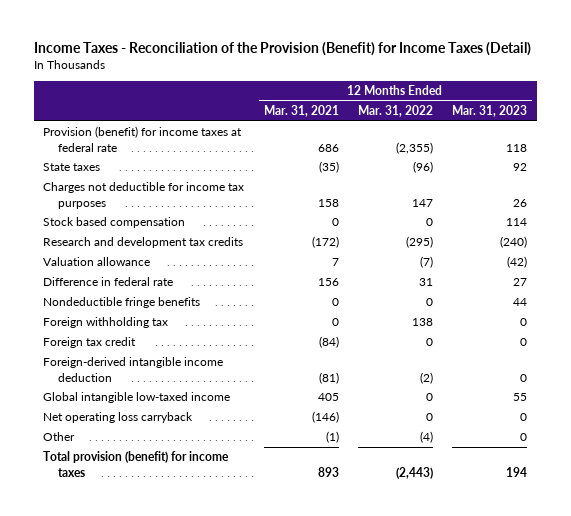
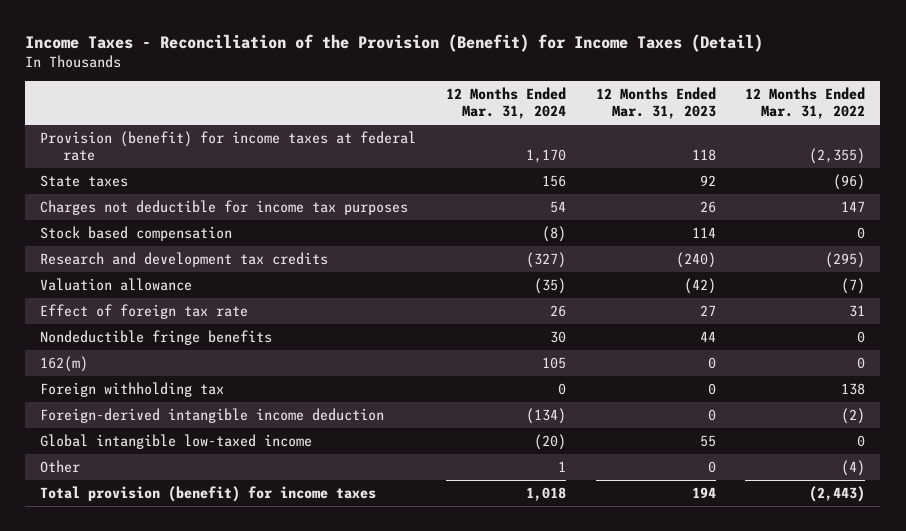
- | 12 Months Ended Mar. 31, 2021 | 12 Months Ended Mar. 31, 2022 | 12 Months Ended Mar. 31, 2023
+ | 12 Months Ended Mar. 31, 2024 | 12 Months Ended Mar. 31, 2023 | 12 Months Ended Mar. 31, 2022
- Difference in federal rate | 156 | 31 | 27
+ Effect of foreign tax rate | 26 | 27 | 31
+ 162(m) | 105 | 0 | 0
- Foreign tax credit | (84) | 0 | 0
- Net operating loss carryback | (146) | 0 | 0

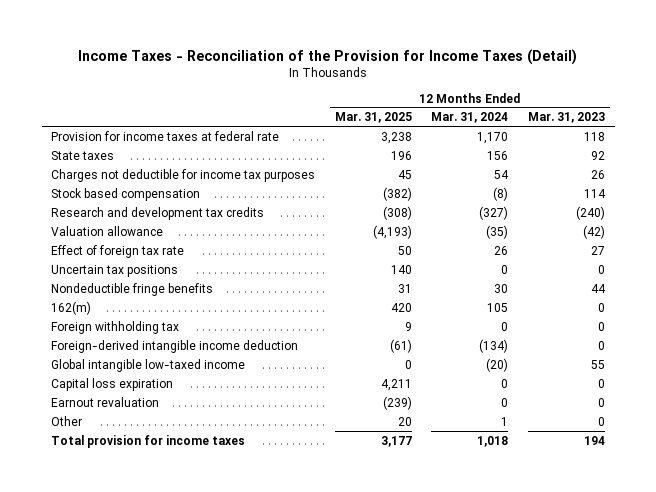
- Income Taxes - Reconciliation of the Provision (Benefit) for Income Taxes (Detail)
+ Income Taxes - Reconciliation of the Provision for Income Taxes (Detail)
- | 12 Months Ended Mar. 31, 2024 | 12 Months Ended Mar. 31, 2023 | 12 Months Ended Mar. 31, 2022
+ | 12 Months Ended Mar. 31, 2025 | 12 Months Ended Mar. 31, 2024 | 12 Months Ended Mar. 31, 2023
- Provision (benefit) for income taxes at federal rate | 1,170 | 118 | (2,355)
+ Provision for income taxes at federal rate | 3,238 | 1,170 | 118
+ Uncertain tax positions | 140 | 0 | 0
+ Capital loss expiration | 4,211 | 0 | 0
+ Earnout revaluation | (239) | 0 | 0
- Total provision (benefit) for income taxes | 1,018 | 194 | (2,443)
+ Total provision for income taxes | 3,177 | 1,018 | 194

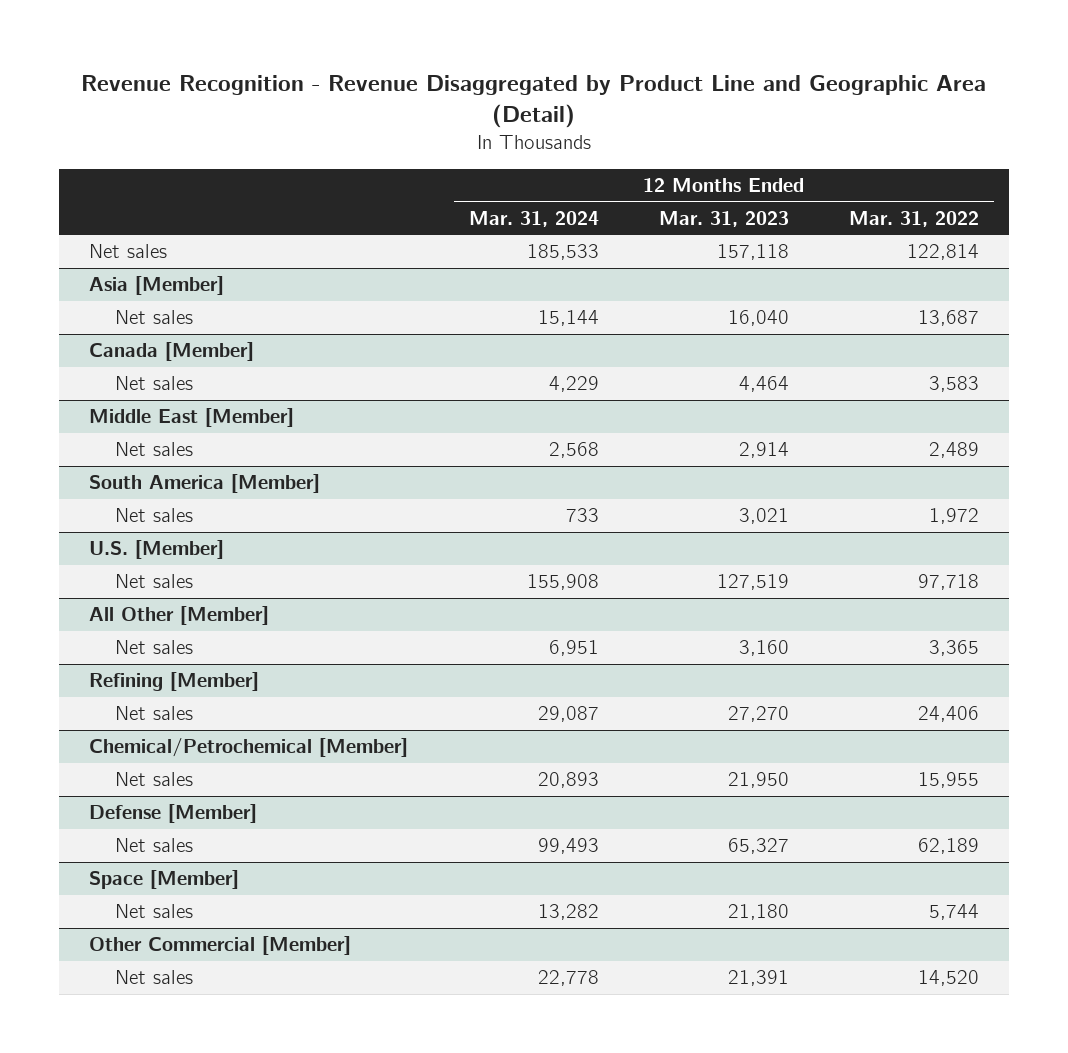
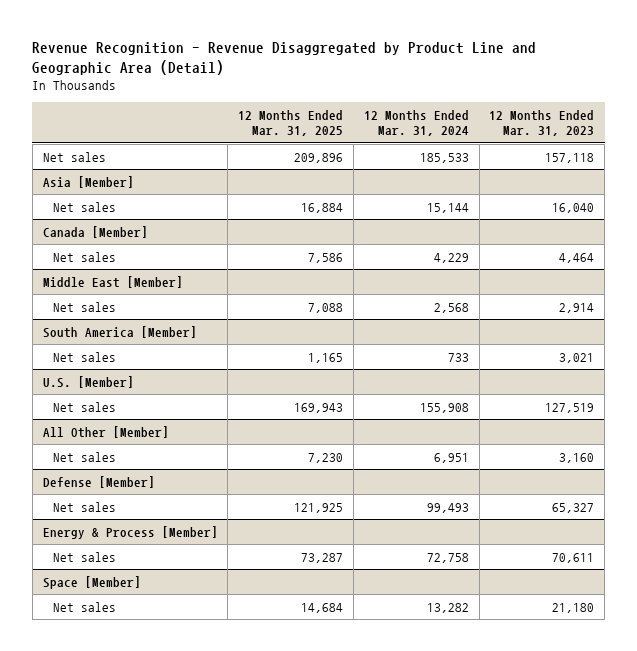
- | 12 Months Ended Mar. 31, 2024 | 12 Months Ended Mar. 31, 2023 | 12 Months Ended Mar. 31, 2022
+ | 12 Months Ended Mar. 31, 2025 | 12 Months Ended Mar. 31, 2024 | 12 Months Ended Mar. 31, 2023
- Refining [Member]
- Net sales | 29,087 | 27,270 | 24,406
- Chemical/Petrochemical [Member]
- Net sales | 20,893 | 21,950 | 15,955
+ Energy & Process [Member]
+ Net sales | 73,287 | 72,758 | 70,611
- Other Commercial [Member]
- Net sales | 22,778 | 21,391 | 14,520

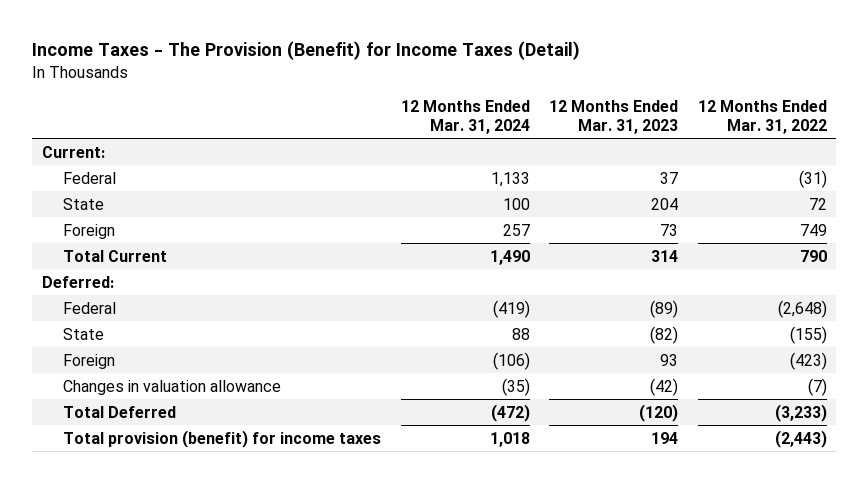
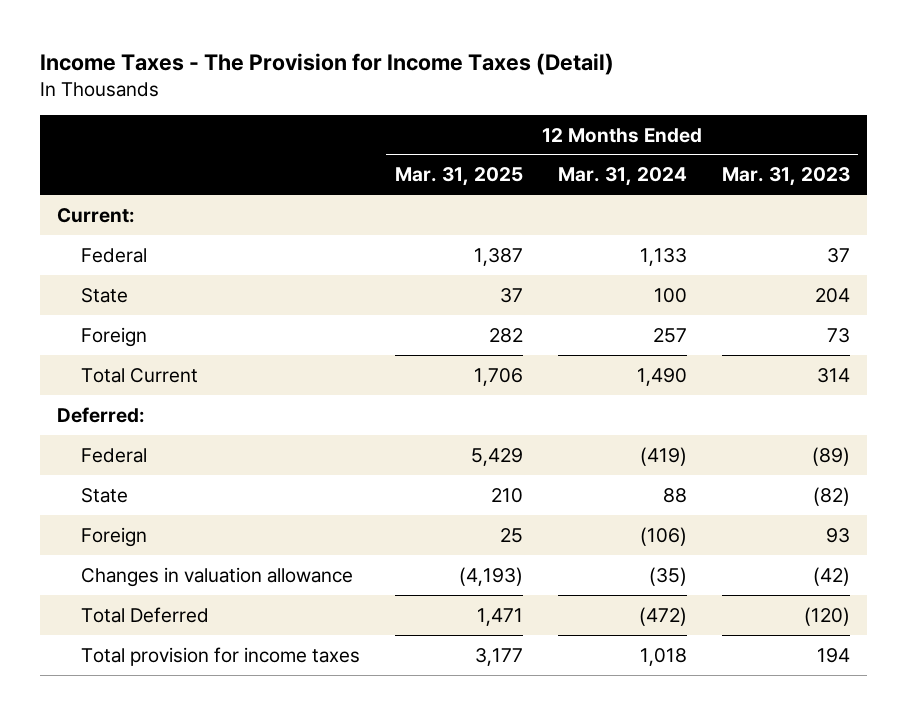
- Income Taxes - The Provision (Benefit) for Income Taxes (Detail)
+ Income Taxes - The Provision for Income Taxes (Detail)
- | 12 Months Ended Mar. 31, 2024 | 12 Months Ended Mar. 31, 2023 | 12 Months Ended Mar. 31, 2022
+ | 12 Months Ended Mar. 31, 2025 | 12 Months Ended Mar. 31, 2024 | 12 Months Ended Mar. 31, 2023
- Total provision (benefit) for income taxes | 1,018 | 194 | (2,443)
+ Total provision for income taxes | 3,177 | 1,018 | 194

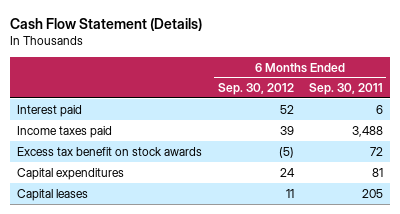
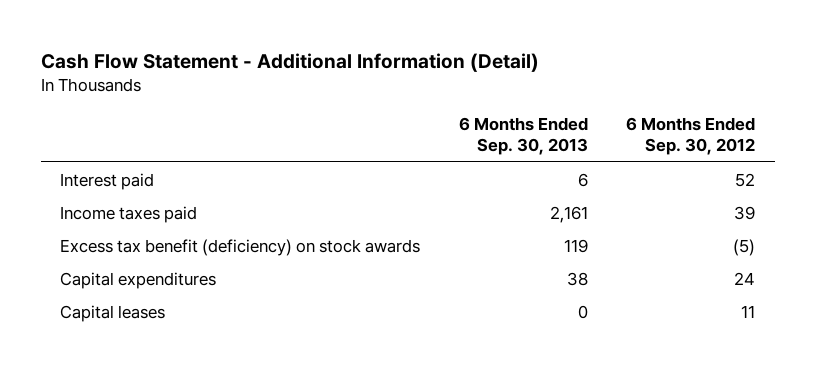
- Cash Flow Statement (Details)
+ Cash Flow Statement - Additional Information (Detail)
- | 6 Months Ended Sep. 30, 2012 | 6 Months Ended Sep. 30, 2011
+ | 6 Months Ended Sep. 30, 2013 | 6 Months Ended Sep. 30, 2012
- Excess tax benefit on stock awards | (5) | 72
+ Excess tax benefit (deficiency) on stock awards | 119 | (5)

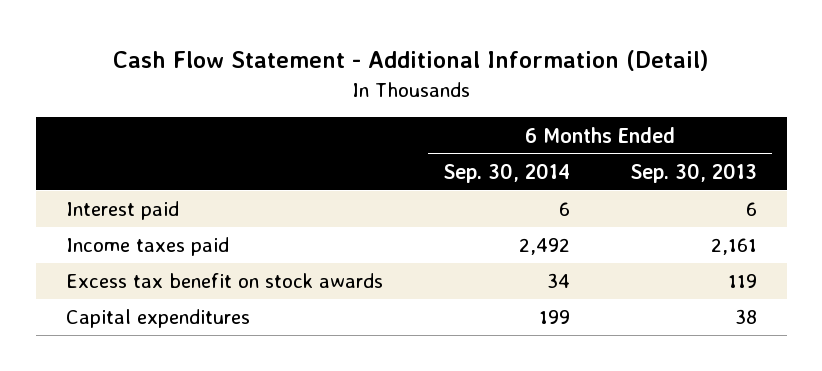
- | 6 Months Ended Sep. 30, 2013 | 6 Months Ended Sep. 30, 2012
+ | 6 Months Ended Sep. 30, 2014 | 6 Months Ended Sep. 30, 2013
- Excess tax benefit (deficiency) on stock awards | 119 | (5)
+ Excess tax benefit on stock awards | 34 | 119
- Capital leases | 0 | 11

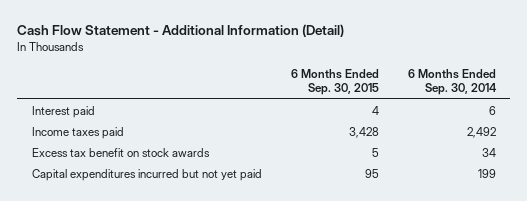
- | 6 Months Ended Sep. 30, 2014 | 6 Months Ended Sep. 30, 2013
+ | 6 Months Ended Sep. 30, 2015 | 6 Months Ended Sep. 30, 2014
- Capital expenditures | 199 | 38
+ Capital expenditures incurred but not yet paid | 95 | 199

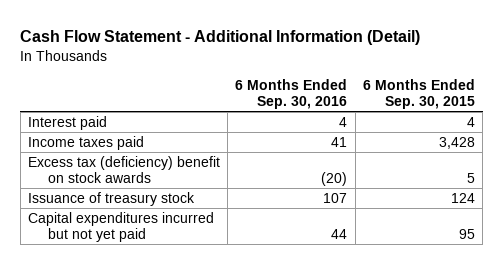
- | 6 Months Ended Sep. 30, 2015 | 6 Months Ended Sep. 30, 2014
+ | 6 Months Ended Sep. 30, 2016 | 6 Months Ended Sep. 30, 2015
- Excess tax benefit on stock awards | 5 | 34
+ Excess tax (deficiency) benefit on stock awards | (20) | 5
+ Issuance of treasury stock | 107 | 124

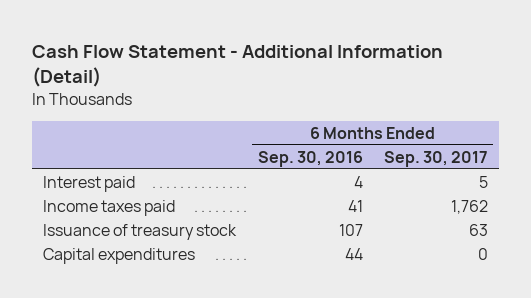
- | 6 Months Ended Sep. 30, 2016 | 6 Months Ended Sep. 30, 2015
+ | 6 Months Ended Sep. 30, 2016 | 6 Months Ended Sep. 30, 2017
- Excess tax (deficiency) benefit on stock awards | (20) | 5
- Capital expenditures incurred but not yet paid | 44 | 95
+ Capital expenditures | 44 | 0

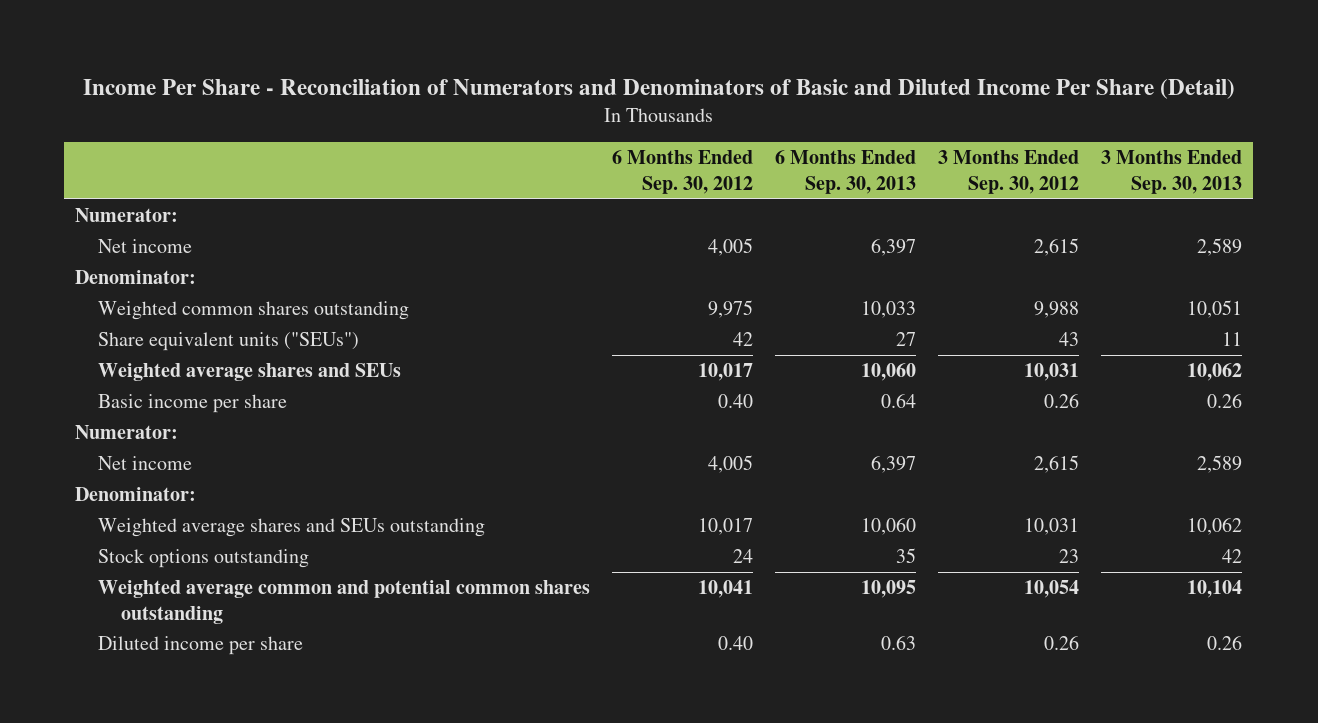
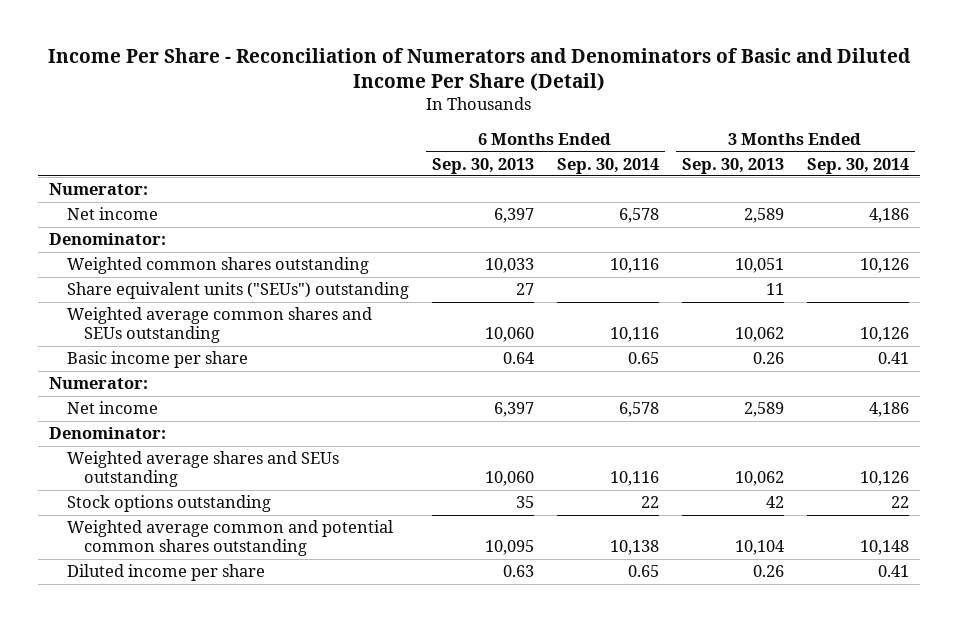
- | 6 Months Ended Sep. 30, 2012 | 6 Months Ended Sep. 30, 2013 | 3 Months Ended Sep. 30, 2012 | 3 Months Ended Sep. 30, 2013
+ | 6 Months Ended Sep. 30, 2013 | 6 Months Ended Sep. 30, 2014 | 3 Months Ended Sep. 30, 2013 | 3 Months Ended Sep. 30, 2014
- Share equivalent units ("SEUs") | 42 | 27 | 43 | 11
- Weighted average shares and SEUs | 10,017 | 10,060 | 10,031 | 10,062
+ Share equivalent units ("SEUs") outstanding | 27 | | 11 |
+ Weighted average common shares and SEUs outstanding | 10,060 | 10,116 | 10,062 | 10,126

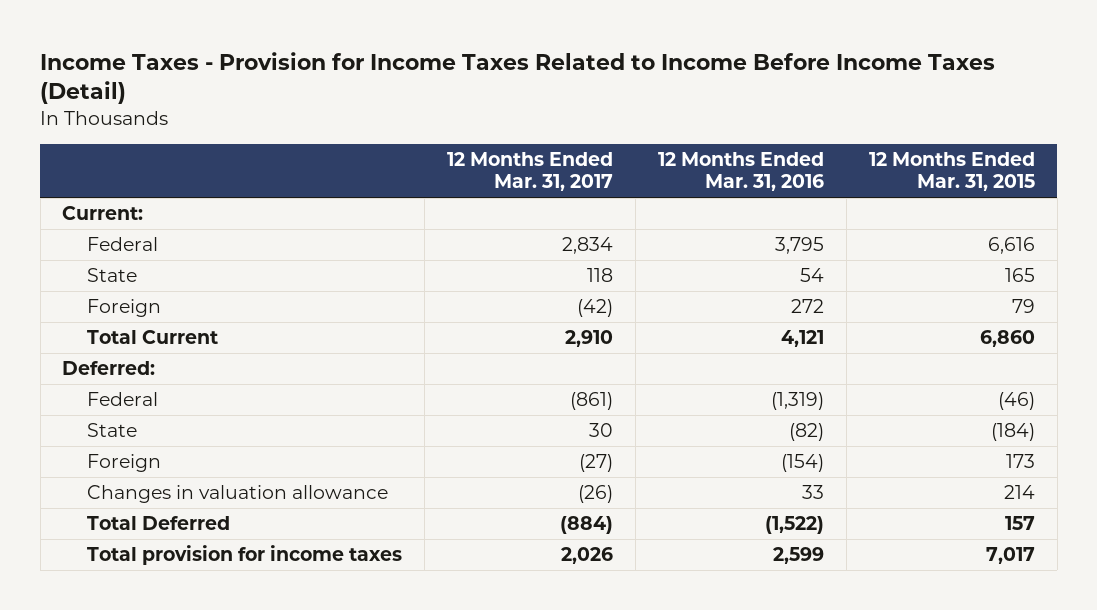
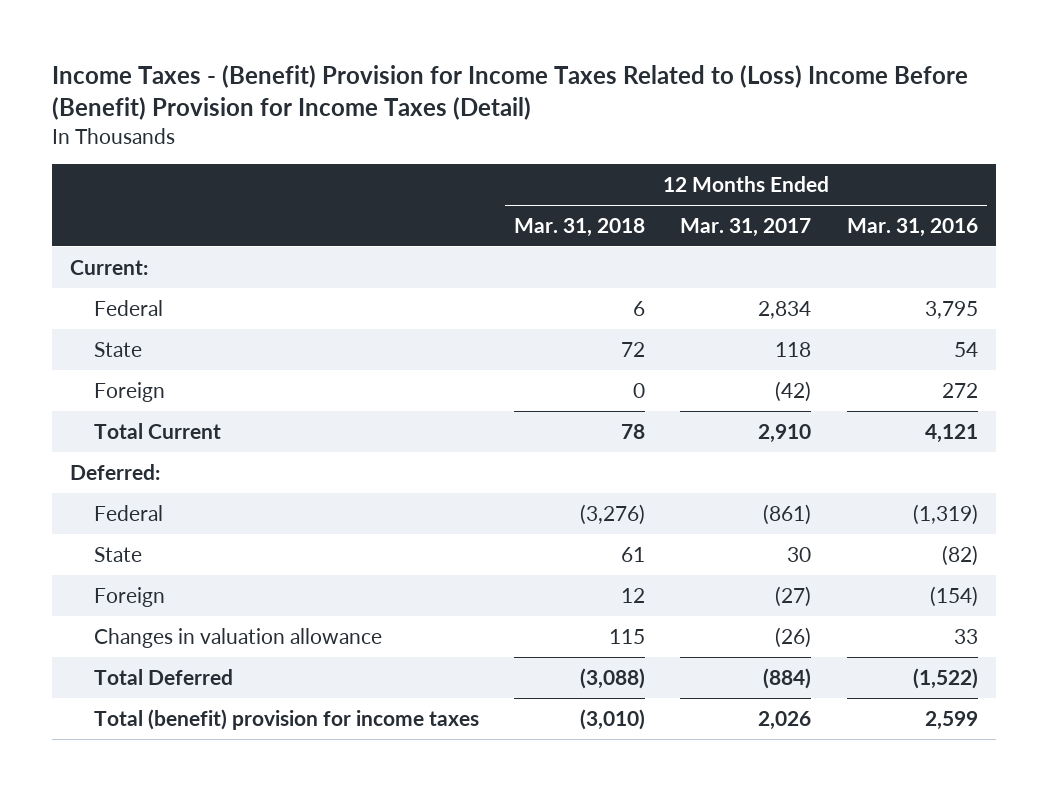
- Income Taxes - Provision for Income Taxes Related to Income Before Income Taxes (Detail)
+ Income Taxes - (Benefit) Provision for Income Taxes Related to (Loss) Income Before (Benefit) Provision for Income Taxes (Detail)
- | 12 Months Ended Mar. 31, 2017 | 12 Months Ended Mar. 31, 2016 | 12 Months Ended Mar. 31, 2015
+ | 12 Months Ended Mar. 31, 2018 | 12 Months Ended Mar. 31, 2017 | 12 Months Ended Mar. 31, 2016
- Total provision for income taxes | 2,026 | 2,599 | 7,017
+ Total (benefit) provision for income taxes | (3,010) | 2,026 | 2,599

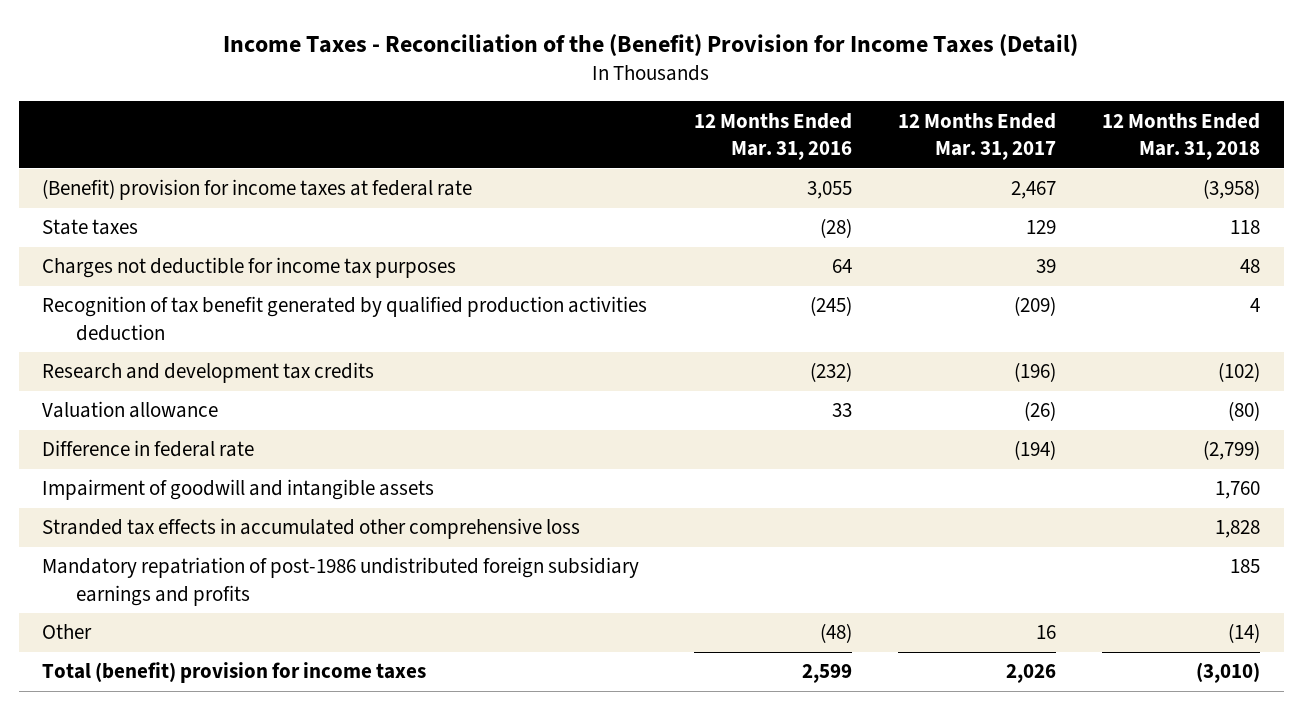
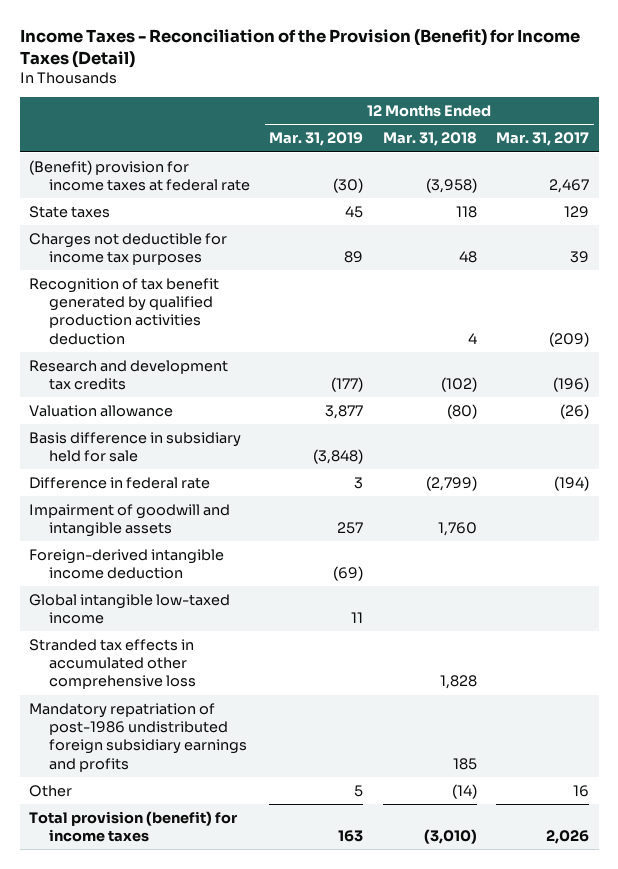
- Income Taxes - Reconciliation of the (Benefit) Provision for Income Taxes (Detail)
+ Income Taxes - Reconciliation of the Provision (Benefit) for Income Taxes (Detail)
- | 12 Months Ended Mar. 31, 2016 | 12 Months Ended Mar. 31, 2017 | 12 Months Ended Mar. 31, 2018
+ | 12 Months Ended Mar. 31, 2019 | 12 Months Ended Mar. 31, 2018 | 12 Months Ended Mar. 31, 2017
+ Basis difference in subsidiary held for sale | (3,848) | |
+ Foreign-derived intangible income deduction | (69) | |
+ Global intangible low-taxed income | 11 | |
- Total (benefit) provision for income taxes | 2,599 | 2,026 | (3,010)
+ Total provision (benefit) for income taxes | 163 | (3,010) | 2,026

